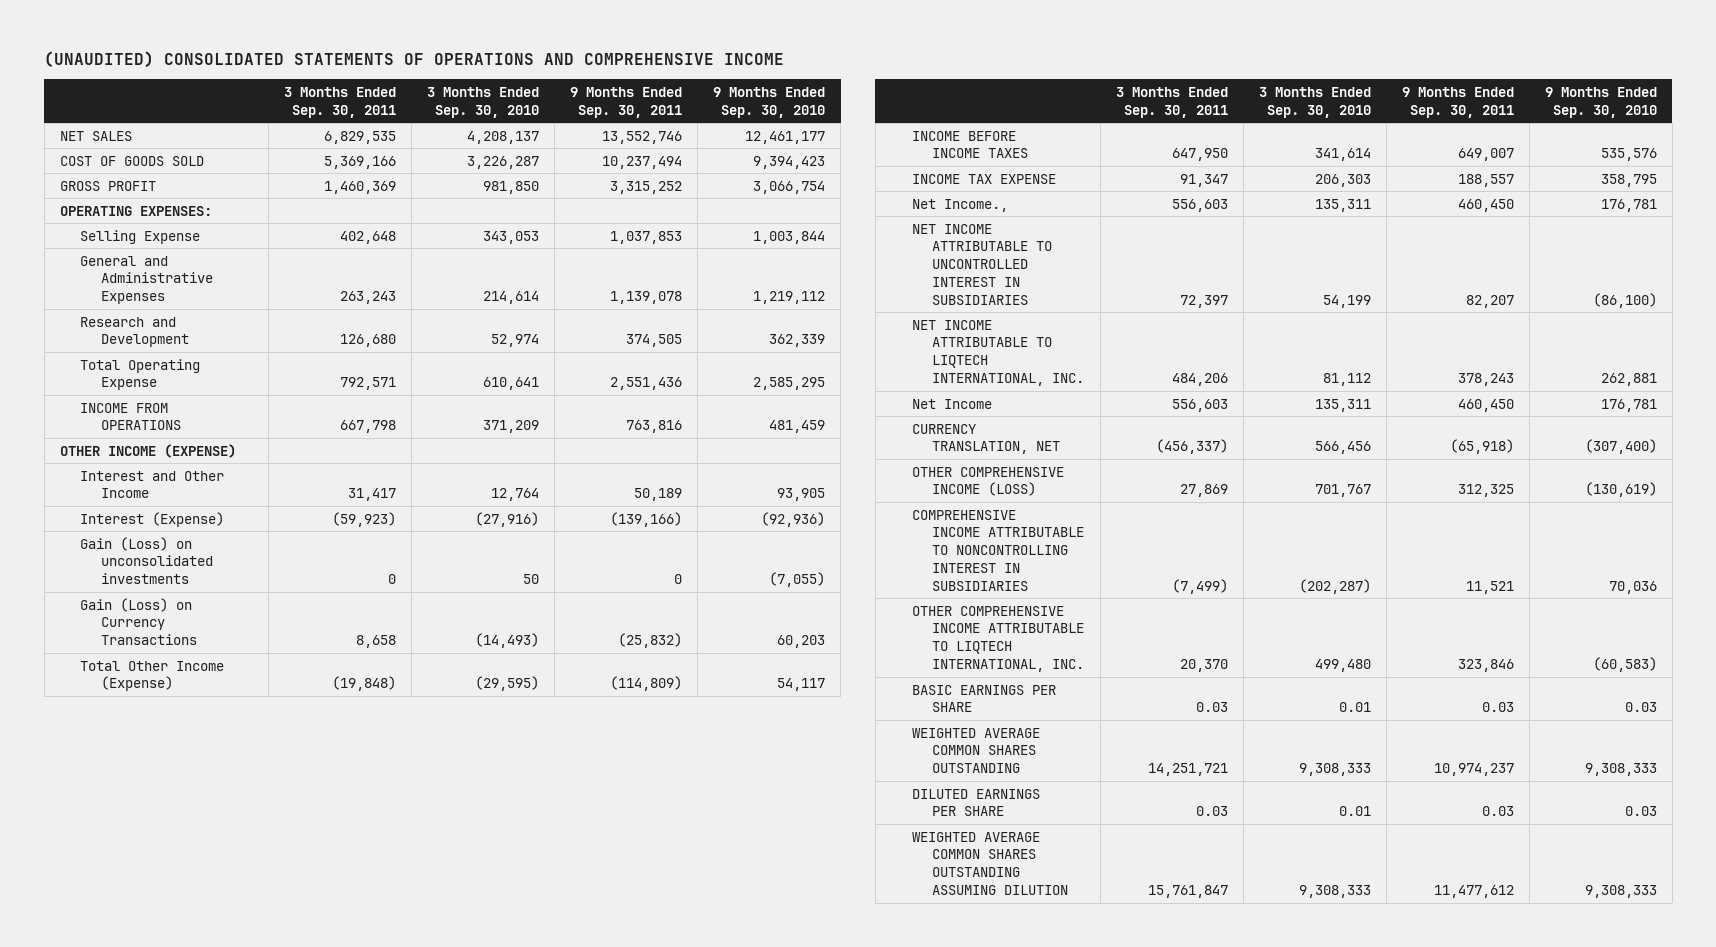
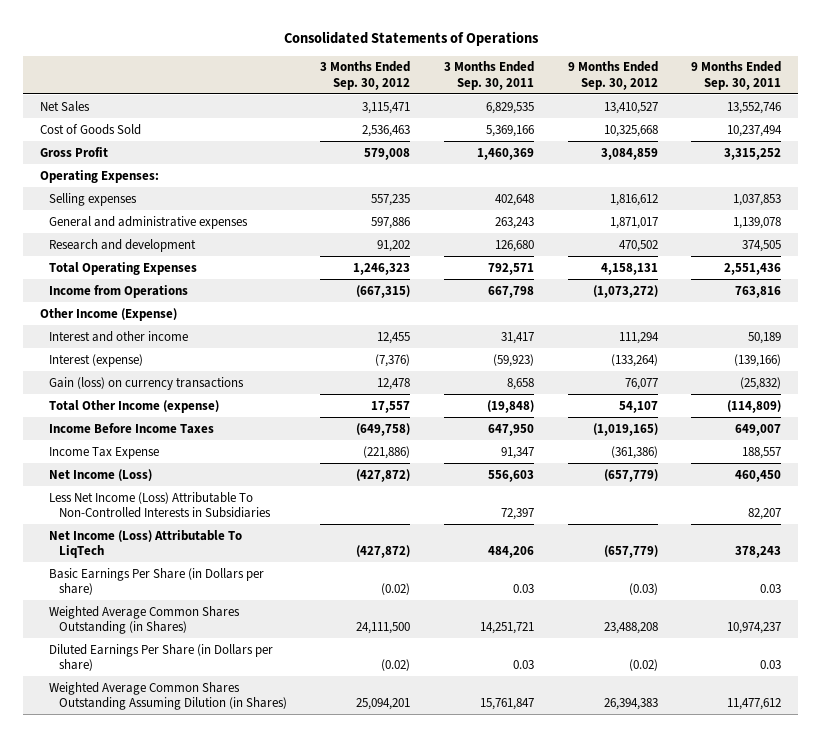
- (UNAUDITED) CONSOLIDATED STATEMENTS OF OPERATIONS AND COMPREHENSIVE INCOME
+ Consolidated Statements of Operations
- | 3 Months Ended Sep. 30, 2011 | 3 Months Ended Sep. 30, 2010 | 9 Months Ended Sep. 30, 2011 | 9 Months Ended Sep. 30, 2010
+ | 3 Months Ended Sep. 30, 2012 | 3 Months Ended Sep. 30, 2011 | 9 Months Ended Sep. 30, 2012 | 9 Months Ended Sep. 30, 2011
- NET SALES | 6,829,535 | 4,208,137 | 13,552,746 | 12,461,177
- COST OF GOODS SOLD | 5,369,166 | 3,226,287 | 10,237,494 | 9,394,423
- GROSS PROFIT | 1,460,369 | 981,850 | 3,315,252 | 3,066,754
- OPERATING EXPENSES:
- Selling Expense | 402,648 | 343,053 | 1,037,853 | 1,003,844
- General and Administrative Expenses | 263,243 | 214,614 | 1,139,078 | 1,219,112
- Research and Development | 126,680 | 52,974 | 374,505 | 362,339
- Total Operating Expense | 792,571 | 610,641 | 2,551,436 | 2,585,295
- INCOME FROM OPERATIONS | 667,798 | 371,209 | 763,816 | 481,459
- OTHER INCOME (EXPENSE)
- Interest and Other Income | 31,417 | 12,764 | 50,189 | 93,905
- Interest (Expense) | (59,923) | (27,916) | (139,166) | (92,936)
- Gain (Loss) on unconsolidated investments | 0 | 50 | 0 | (7,055)
- Gain (Loss) on Currency Transactions | 8,658 | (14,493) | (25,832) | 60,203
- Total Other Income (Expense) | (19,848) | (29,595) | (114,809) | 54,117
- INCOME BEFORE INCOME TAXES | 647,950 | 341,614 | 649,007 | 535,576
- INCOME TAX EXPENSE | 91,347 | 206,303 | 188,557 | 358,795
- Net Income., | 556,603 | 135,311 | 460,450 | 176,781
- NET INCOME ATTRIBUTABLE TO UNCONTROLLED INTEREST IN SUBSIDIARIES | 72,397 | 54,199 | 82,207 | (86,100)
- NET INCOME ATTRIBUTABLE TO LIQTECH INTERNATIONAL, INC. | 484,206 | 81,112 | 378,243 | 262,881
- Net Income | 556,603 | 135,311 | 460,450 | 176,781
- CURRENCY TRANSLATION, NET | (456,337) | 566,456 | (65,918) | (307,400)
- OTHER COMPREHENSIVE INCOME (LOSS) | 27,869 | 701,767 | 312,325 | (130,619)
- COMPREHENSIVE INCOME ATTRIBUTABLE TO NONCONTROLLING INTEREST IN SUBSIDIARIES | (7,499) | (202,287) | 11,521 | 70,036
- OTHER COMPREHENSIVE INCOME ATTRIBUTABLE TO LIQTECH INTERNATIONAL, INC. | 20,370 | 499,480 | 323,846 | (60,583)
- BASIC EARNINGS PER SHARE | 0.03 | 0.01 | 0.03 | 0.03
- WEIGHTED AVERAGE COMMON SHARES OUTSTANDING | 14,251,721 | 9,308,333 | 10,974,237 | 9,308,333
- DILUTED EARNINGS PER SHARE | 0.03 | 0.01 | 0.03 | 0.03
- WEIGHTED AVERAGE COMMON SHARES OUTSTANDING ASSUMING DILUTION | 15,761,847 | 9,308,333 | 11,477,612 | 9,308,333
+ Net Sales | 3,115,471 | 6,829,535 | 13,410,527 | 13,552,746
+ Cost of Goods Sold | 2,536,463 | 5,369,166 | 10,325,668 | 10,237,494
+ Gross Profit | 579,008 | 1,460,369 | 3,084,859 | 3,315,252
+ Operating Expenses:
+ Selling expenses | 557,235 | 402,648 | 1,816,612 | 1,037,853
+ General and administrative expenses | 597,886 | 263,243 | 1,871,017 | 1,139,078
+ Research and development | 91,202 | 126,680 | 470,502 | 374,505
+ Total Operating Expenses | 1,246,323 | 792,571 | 4,158,131 | 2,551,436
+ Income from Operations | (667,315) | 667,798 | (1,073,272) | 763,816
+ Other Income (Expense)
+ Interest and other income | 12,455 | 31,417 | 111,294 | 50,189
+ Interest (expense) | (7,376) | (59,923) | (133,264) | (139,166)
+ Gain (loss) on currency transactions | 12,478 | 8,658 | 76,077 | (25,832)
+ Total Other Income (expense) | 17,557 | (19,848) | 54,107 | (114,809)
+ Income Before Income Taxes | (649,758) | 647,950 | (1,019,165) | 649,007
+ Income Tax Expense | (221,886) | 91,347 | (361,386) | 188,557
+ Net Income (Loss) | (427,872) | 556,603 | (657,779) | 460,450
+ Less Net Income (Loss) Attributable To Non-Controlled Interests in Subsidiaries | | 72,397 | | 82,207
+ Net Income (Loss) Attributable To LiqTech | (427,872) | 484,206 | (657,779) | 378,243
+ Basic Earnings Per Share (in Dollars per share) | (0.02) | 0.03 | (0.03) | 0.03
+ Weighted Average Common Shares Outstanding (in Shares) | 24,111,500 | 14,251,721 | 23,488,208 | 10,974,237
+ Diluted Earnings Per Share (in Dollars per share) | (0.02) | 0.03 | (0.02) | 0.03
+ Weighted Average Common Shares Outstanding Assuming Dilution (in Shares) | 25,094,201 | 15,761,847 | 26,394,383 | 11,477,612

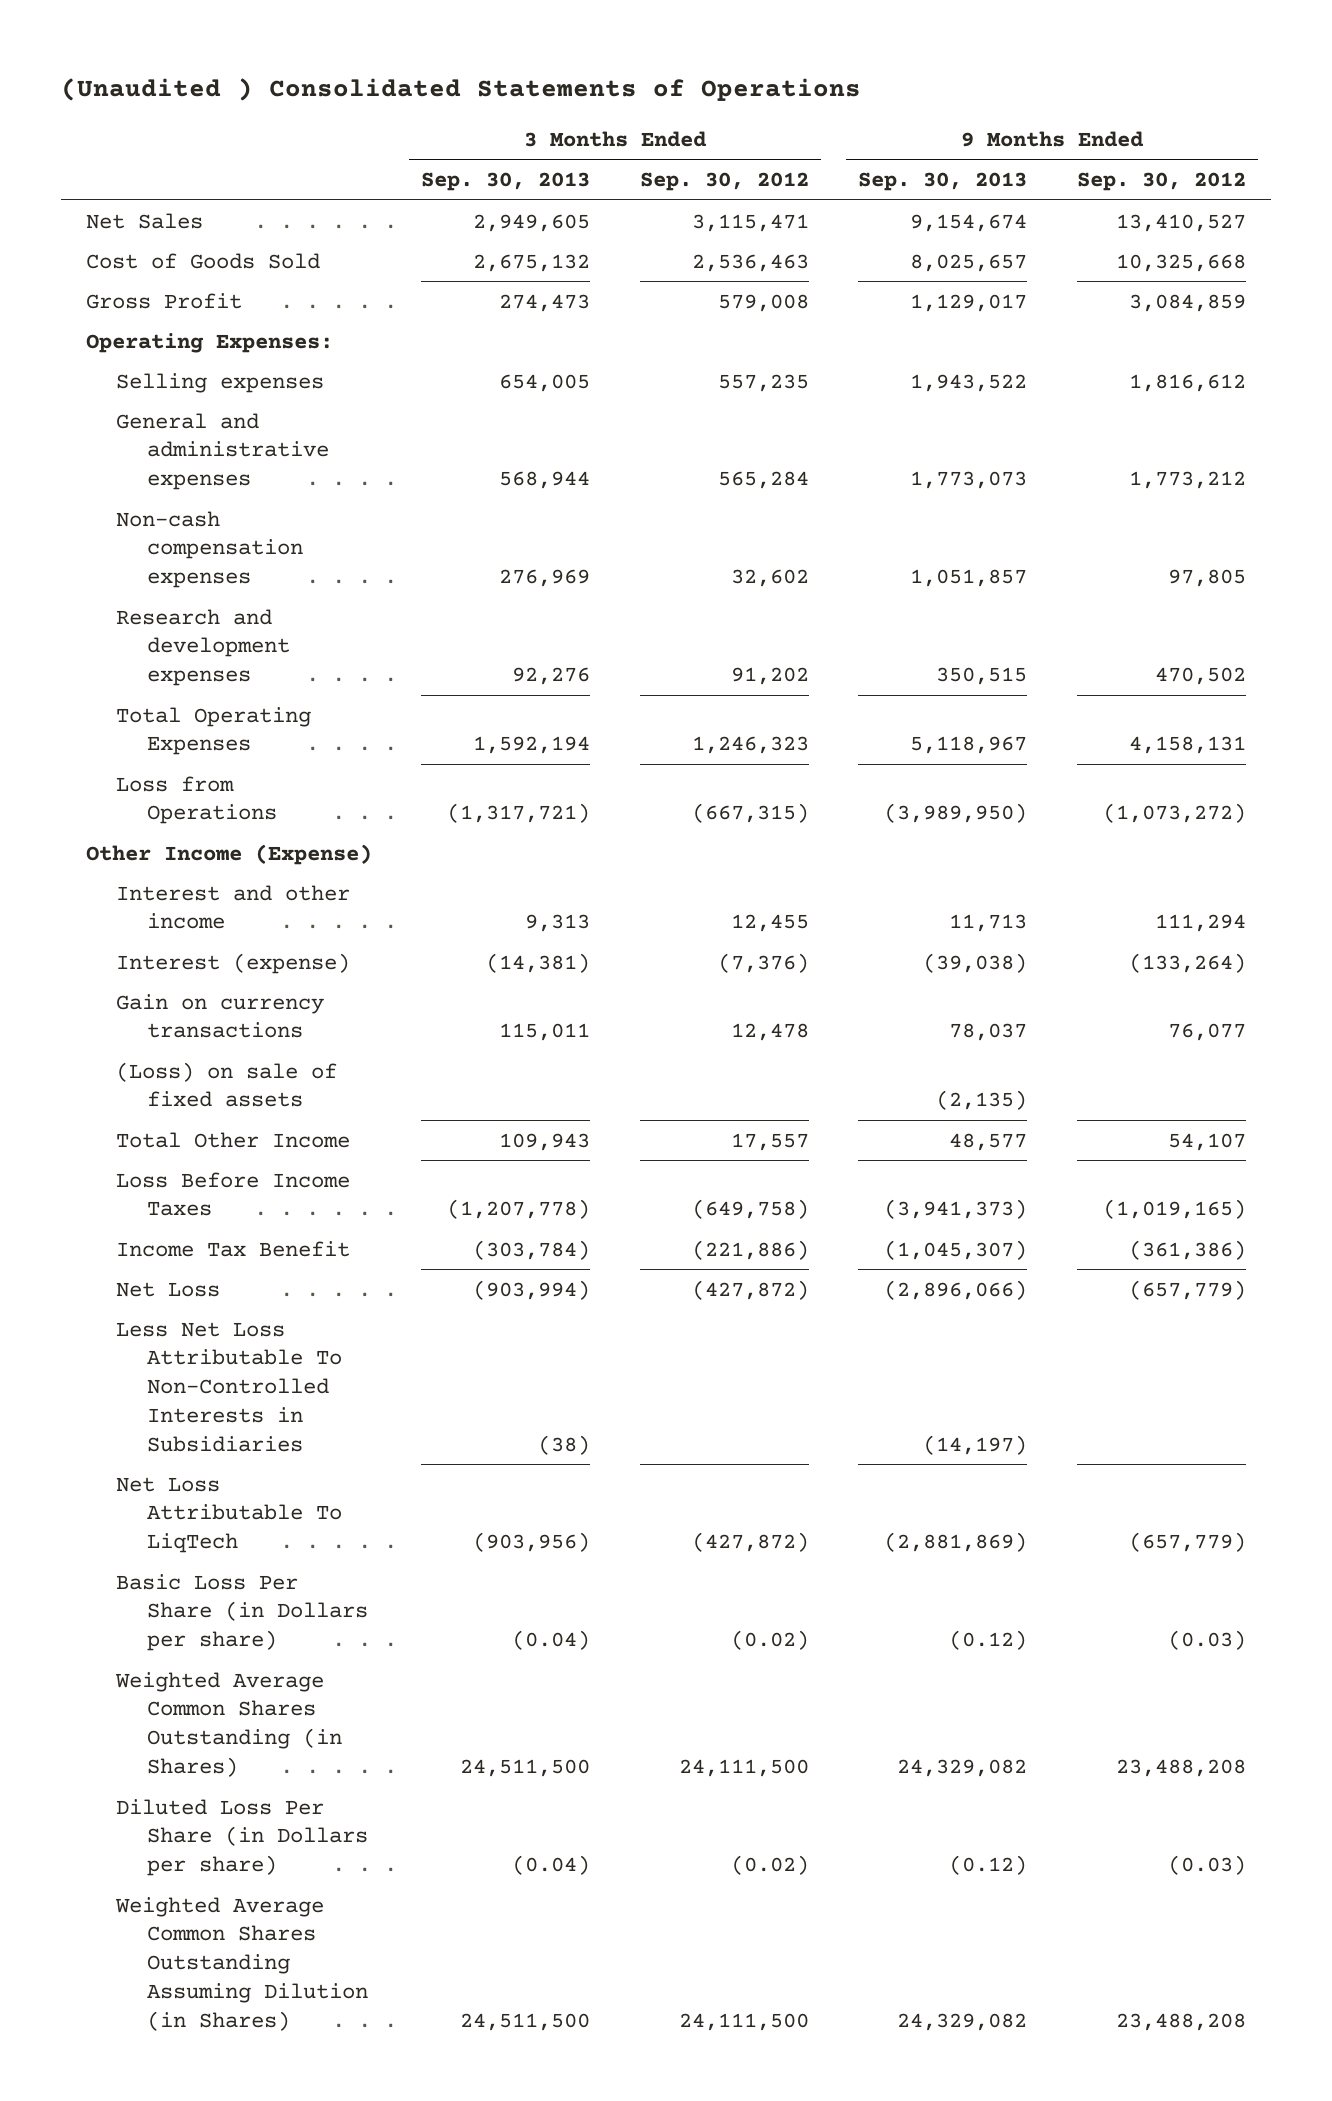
- Consolidated Statements of Operations
+ (Unaudited ) Consolidated Statements of Operations
- | 3 Months Ended Sep. 30, 2012 | 3 Months Ended Sep. 30, 2011 | 9 Months Ended Sep. 30, 2012 | 9 Months Ended Sep. 30, 2011
+ | 3 Months Ended Sep. 30, 2013 | 3 Months Ended Sep. 30, 2012 | 9 Months Ended Sep. 30, 2013 | 9 Months Ended Sep. 30, 2012
- General and administrative expenses | 597,886 | 263,243 | 1,871,017 | 1,139,078
- Research and development | 91,202 | 126,680 | 470,502 | 374,505
+ General and administrative expenses | 568,944 | 565,284 | 1,773,073 | 1,773,212
+ Non-cash compensation expenses | 276,969 | 32,602 | 1,051,857 | 97,805
+ Research and development expenses | 92,276 | 91,202 | 350,515 | 470,502
- Income from Operations | (667,315) | 667,798 | (1,073,272) | 763,816
+ Loss from Operations | (1,317,721) | (667,315) | (3,989,950) | (1,073,272)
- Gain (loss) on currency transactions | 12,478 | 8,658 | 76,077 | (25,832)
- Total Other Income (expense) | 17,557 | (19,848) | 54,107 | (114,809)
- Income Before Income Taxes | (649,758) | 647,950 | (1,019,165) | 649,007
- Income Tax Expense | (221,886) | 91,347 | (361,386) | 188,557
- Net Income (Loss) | (427,872) | 556,603 | (657,779) | 460,450
- Less Net Income (Loss) Attributable To Non-Controlled Interests in Subsidiaries | | 72,397 | | 82,207
- Net Income (Loss) Attributable To LiqTech | (427,872) | 484,206 | (657,779) | 378,243
- Basic Earnings Per Share (in Dollars per share) | (0.02) | 0.03 | (0.03) | 0.03
+ Gain on currency transactions | 115,011 | 12,478 | 78,037 | 76,077
+ (Loss) on sale of fixed assets | | | (2,135) |
+ Total Other Income | 109,943 | 17,557 | 48,577 | 54,107
+ Loss Before Income Taxes | (1,207,778) | (649,758) | (3,941,373) | (1,019,165)
+ Income Tax Benefit | (303,784) | (221,886) | (1,045,307) | (361,386)
+ Net Loss | (903,994) | (427,872) | (2,896,066) | (657,779)
+ Less Net Loss Attributable To Non-Controlled Interests in Subsidiaries | (38) | | (14,197) |
+ Net Loss Attributable To LiqTech | (903,956) | (427,872) | (2,881,869) | (657,779)
+ Basic Loss Per Share (in Dollars per share) | (0.04) | (0.02) | (0.12) | (0.03)
- Diluted Earnings Per Share (in Dollars per share) | (0.02) | 0.03 | (0.02) | 0.03
- Weighted Average Common Shares Outstanding Assuming Dilution (in Shares) | 25,094,201 | 15,761,847 | 26,394,383 | 11,477,612
+ Diluted Loss Per Share (in Dollars per share) | (0.04) | (0.02) | (0.12) | (0.03)
+ Weighted Average Common Shares Outstanding Assuming Dilution (in Shares) | 24,511,500 | 24,111,500 | 24,329,082 | 23,488,208

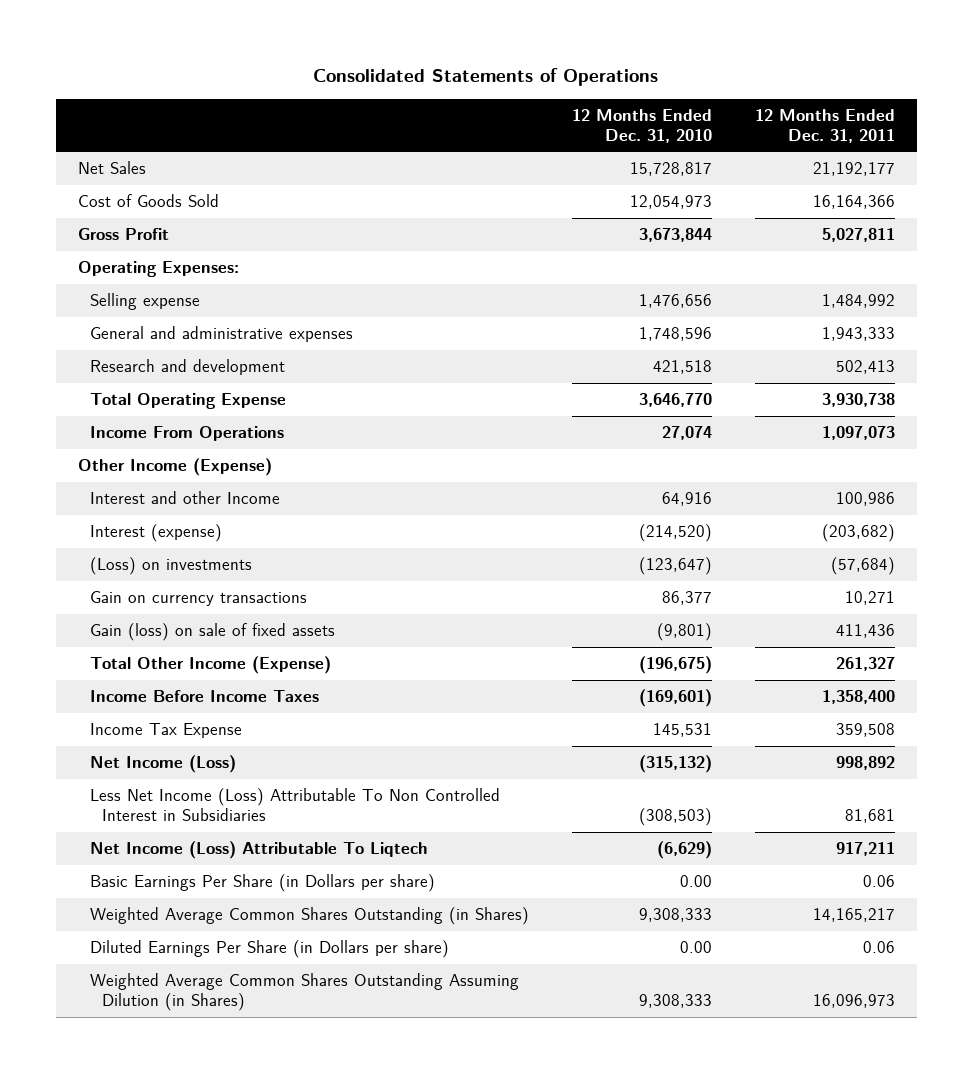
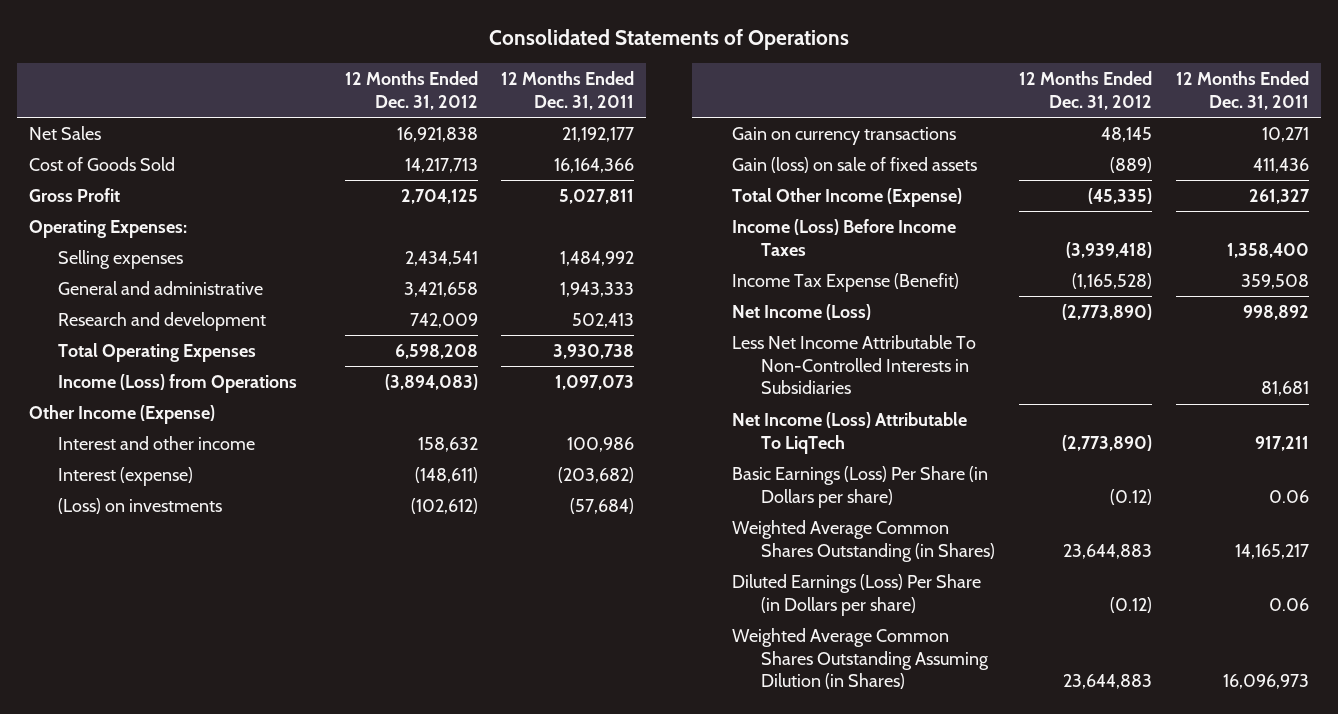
- | 12 Months Ended Dec. 31, 2010 | 12 Months Ended Dec. 31, 2011
+ | 12 Months Ended Dec. 31, 2012 | 12 Months Ended Dec. 31, 2011
- Selling expense | 1,476,656 | 1,484,992
- General and administrative expenses | 1,748,596 | 1,943,333
+ Selling expenses | 2,434,541 | 1,484,992
+ General and administrative | 3,421,658 | 1,943,333
- Total Operating Expense | 3,646,770 | 3,930,738
- Income From Operations | 27,074 | 1,097,073
+ Total Operating Expenses | 6,598,208 | 3,930,738
+ Income (Loss) from Operations | (3,894,083) | 1,097,073
- Interest and other Income | 64,916 | 100,986
+ Interest and other income | 158,632 | 100,986
- Income Before Income Taxes | (169,601) | 1,358,400
- Income Tax Expense | 145,531 | 359,508
+ Income (Loss) Before Income Taxes | (3,939,418) | 1,358,400
+ Income Tax Expense (Benefit) | (1,165,528) | 359,508
- Less Net Income (Loss) Attributable To Non Controlled Interest in Subsidiaries | (308,503) | 81,681
- Net Income (Loss) Attributable To Liqtech | (6,629) | 917,211
- Basic Earnings Per Share (in Dollars per share) | 0.00 | 0.06
+ Less Net Income Attributable To Non-Controlled Interests in Subsidiaries | | 81,681
+ Net Income (Loss) Attributable To LiqTech | (2,773,890) | 917,211
+ Basic Earnings (Loss) Per Share (in Dollars per share) | (0.12) | 0.06
- Diluted Earnings Per Share (in Dollars per share) | 0.00 | 0.06
+ Diluted Earnings (Loss) Per Share (in Dollars per share) | (0.12) | 0.06

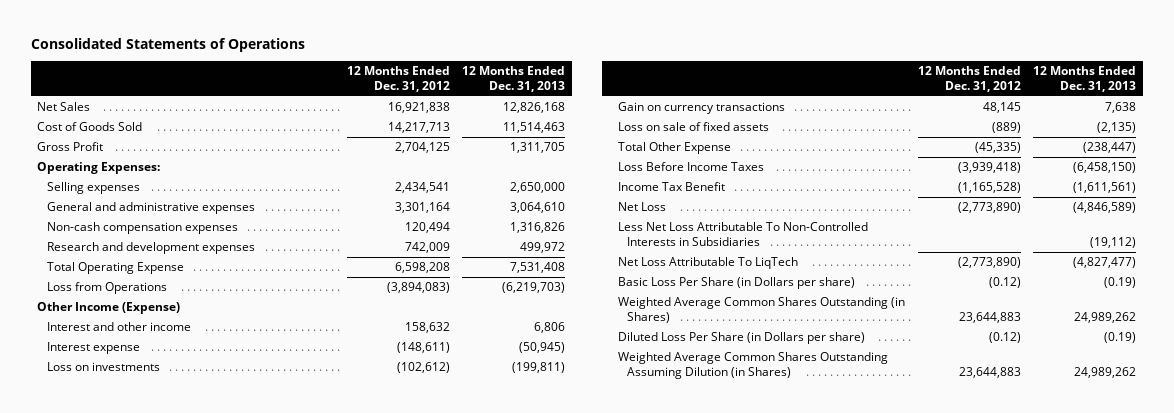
- | 12 Months Ended Dec. 31, 2012 | 12 Months Ended Dec. 31, 2011
+ | 12 Months Ended Dec. 31, 2012 | 12 Months Ended Dec. 31, 2013
- General and administrative | 3,421,658 | 1,943,333
- Research and development | 742,009 | 502,413
- Total Operating Expenses | 6,598,208 | 3,930,738
- Income (Loss) from Operations | (3,894,083) | 1,097,073
+ General and administrative expenses | 3,301,164 | 3,064,610
+ Non-cash compensation expenses | 120,494 | 1,316,826
+ Research and development expenses | 742,009 | 499,972
+ Total Operating Expense | 6,598,208 | 7,531,408
+ Loss from Operations | (3,894,083) | (6,219,703)
- Interest (expense) | (148,611) | (203,682)
- (Loss) on investments | (102,612) | (57,684)
+ Interest expense | (148,611) | (50,945)
+ Loss on investments | (102,612) | (199,811)
- Gain (loss) on sale of fixed assets | (889) | 411,436
- Total Other Income (Expense) | (45,335) | 261,327
- Income (Loss) Before Income Taxes | (3,939,418) | 1,358,400
- Income Tax Expense (Benefit) | (1,165,528) | 359,508
- Net Income (Loss) | (2,773,890) | 998,892
- Less Net Income Attributable To Non-Controlled Interests in Subsidiaries | | 81,681
- Net Income (Loss) Attributable To LiqTech | (2,773,890) | 917,211
- Basic Earnings (Loss) Per Share (in Dollars per share) | (0.12) | 0.06
+ Loss on sale of fixed assets | (889) | (2,135)
+ Total Other Expense | (45,335) | (238,447)
+ Loss Before Income Taxes | (3,939,418) | (6,458,150)
+ Income Tax Benefit | (1,165,528) | (1,611,561)
+ Net Loss | (2,773,890) | (4,846,589)
+ Less Net Loss Attributable To Non-Controlled Interests in Subsidiaries | | (19,112)
+ Net Loss Attributable To LiqTech | (2,773,890) | (4,827,477)
+ Basic Loss Per Share (in Dollars per share) | (0.12) | (0.19)
- Diluted Earnings (Loss) Per Share (in Dollars per share) | (0.12) | 0.06
+ Diluted Loss Per Share (in Dollars per share) | (0.12) | (0.19)

